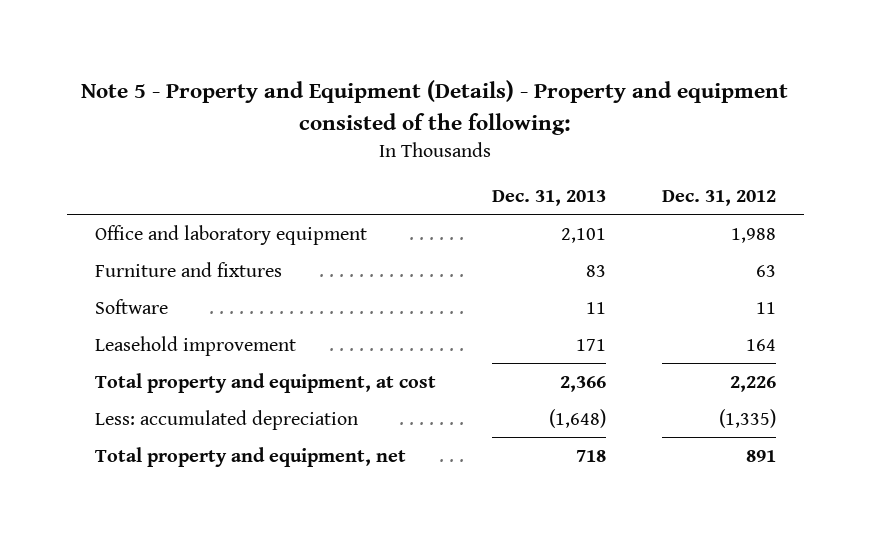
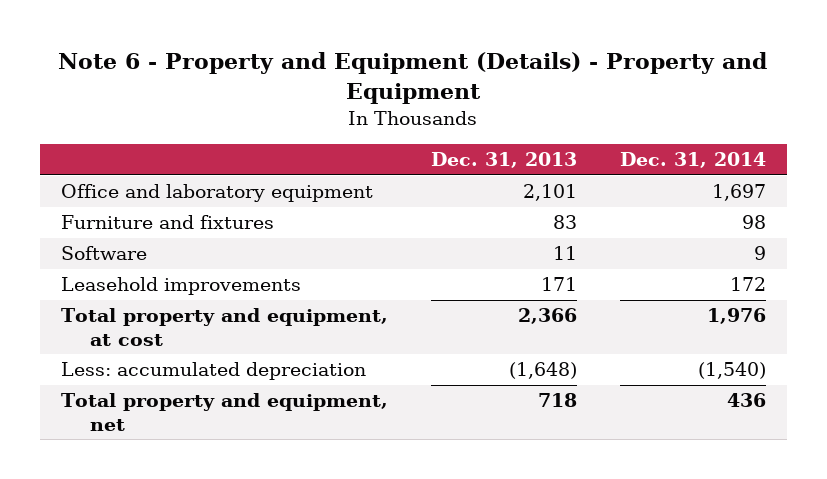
- Note 5 - Property and Equipment (Details) - Property and equipment consisted of the following:
+ Note 6 - Property and Equipment (Details) - Property and Equipment
- | Dec. 31, 2013 | Dec. 31, 2012
+ | Dec. 31, 2013 | Dec. 31, 2014
- Leasehold improvement | 171 | 164
+ Leasehold improvements | 171 | 172

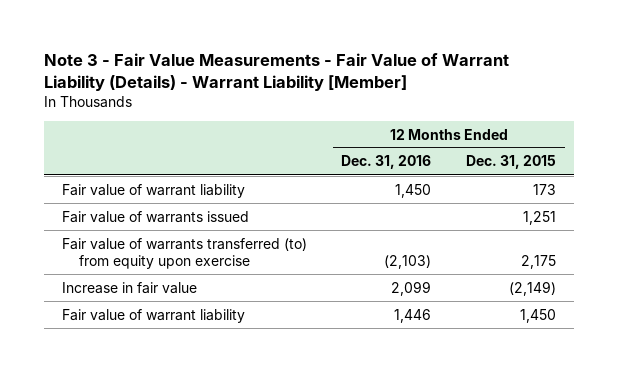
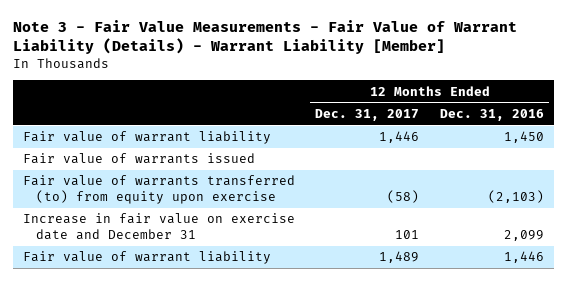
- | 12 Months Ended Dec. 31, 2016 | 12 Months Ended Dec. 31, 2015
+ | 12 Months Ended Dec. 31, 2017 | 12 Months Ended Dec. 31, 2016
- Increase in fair value | 2,099 | (2,149)
+ Increase in fair value on exercise date and December 31 | 101 | 2,099

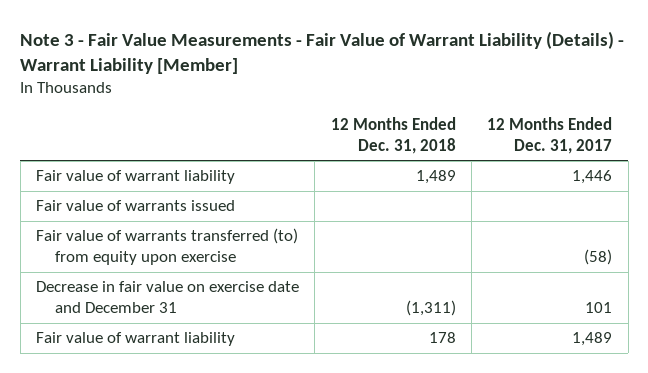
- | 12 Months Ended Dec. 31, 2017 | 12 Months Ended Dec. 31, 2016
+ | 12 Months Ended Dec. 31, 2018 | 12 Months Ended Dec. 31, 2017
- Increase in fair value on exercise date and December 31 | 101 | 2,099
+ Decrease in fair value on exercise date and December 31 | (1,311) | 101

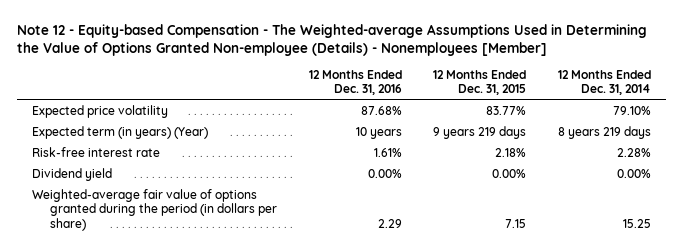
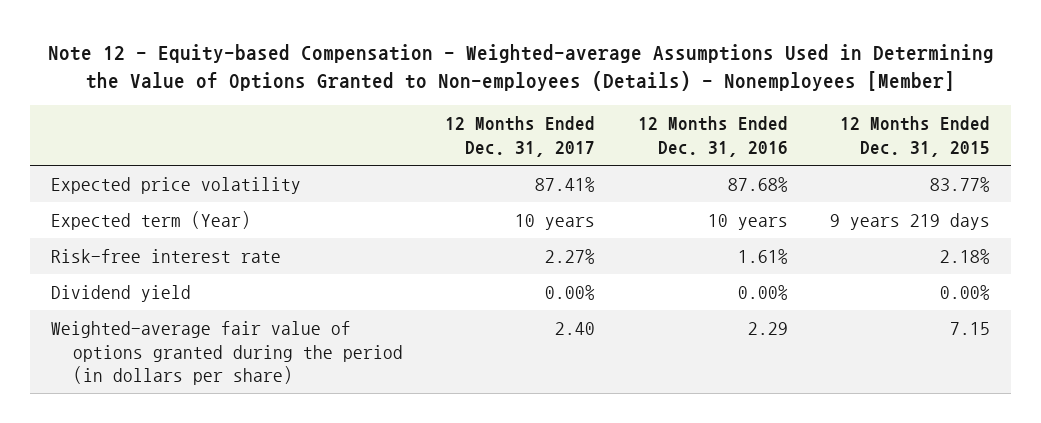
- Note 12 - Equity-based Compensation - The Weighted-average Assumptions Used in Determining the Value of Options Granted Non-employee (Details) - Nonemployees [Member]
+ Note 12 - Equity-based Compensation - Weighted-average Assumptions Used in Determining the Value of Options Granted to Non-employees (Details) - Nonemployees [Member]
- | 12 Months Ended Dec. 31, 2016 | 12 Months Ended Dec. 31, 2015 | 12 Months Ended Dec. 31, 2014
+ | 12 Months Ended Dec. 31, 2017 | 12 Months Ended Dec. 31, 2016 | 12 Months Ended Dec. 31, 2015
- Expected term (in years) (Year) | 10 years | 9 years 219 days | 8 years 219 days
+ Expected term (Year) | 10 years | 10 years | 9 years 219 days

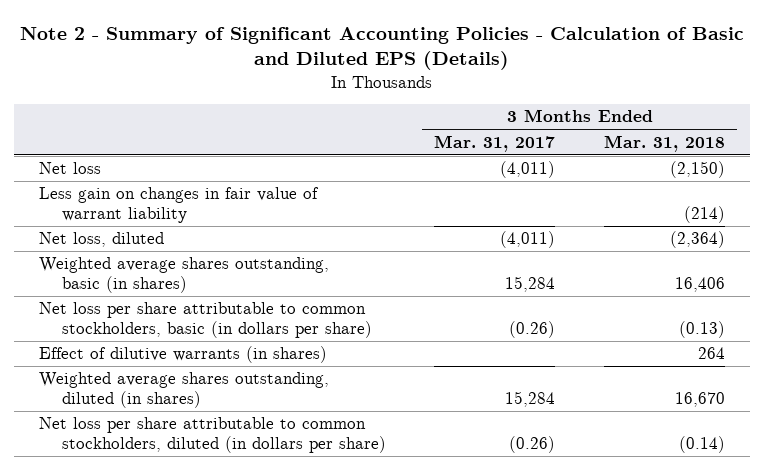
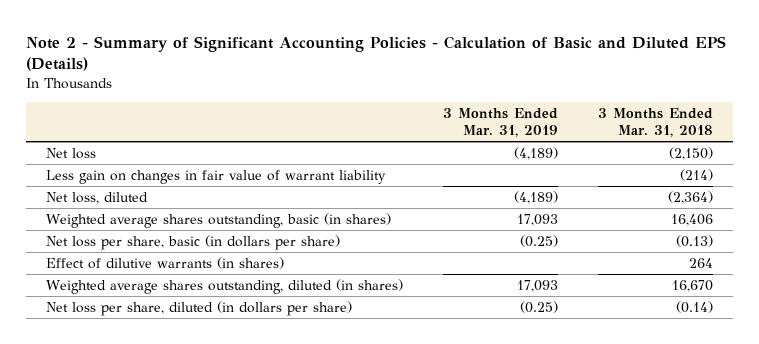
- | 3 Months Ended Mar. 31, 2017 | 3 Months Ended Mar. 31, 2018
+ | 3 Months Ended Mar. 31, 2019 | 3 Months Ended Mar. 31, 2018
- Net loss per share attributable to common stockholders, basic (in dollars per share) | (0.26) | (0.13)
+ Net loss per share, basic (in dollars per share) | (0.25) | (0.13)
- Net loss per share attributable to common stockholders, diluted (in dollars per share) | (0.26) | (0.14)
+ Net loss per share, diluted (in dollars per share) | (0.25) | (0.14)

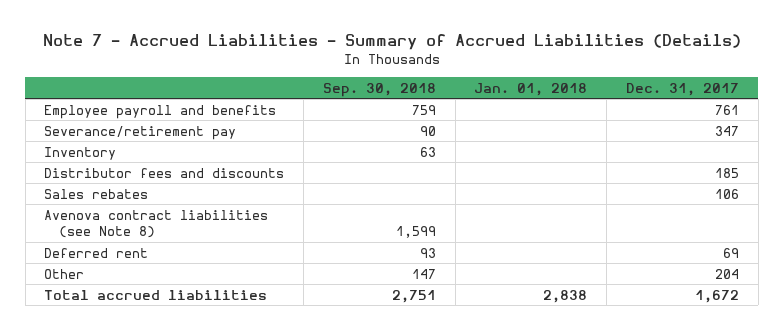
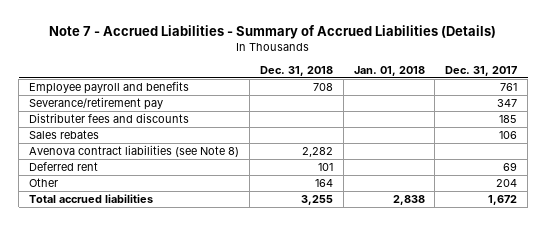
- | Sep. 30, 2018 | Jan. 01, 2018 | Dec. 31, 2017
+ | Dec. 31, 2018 | Jan. 01, 2018 | Dec. 31, 2017
- Inventory | 63 | |
- Distributor fees and discounts | | | 185
+ Distributer fees and discounts | | | 185

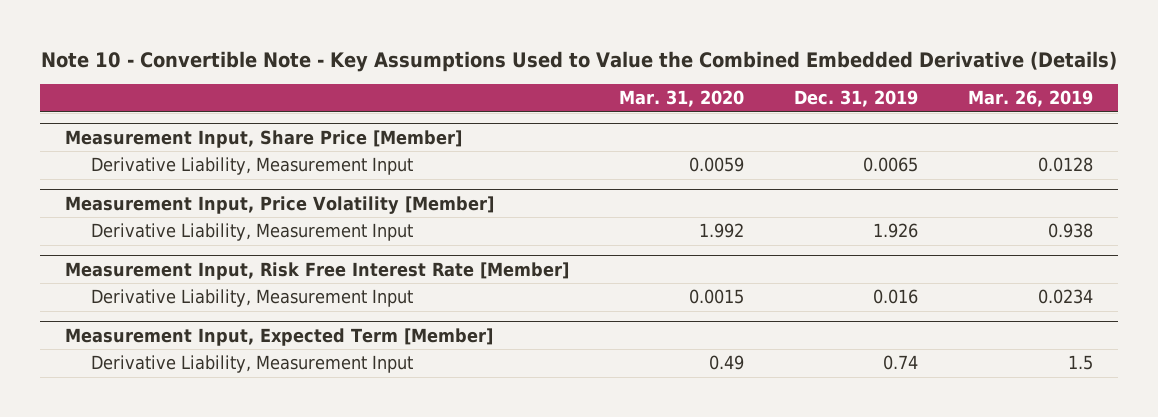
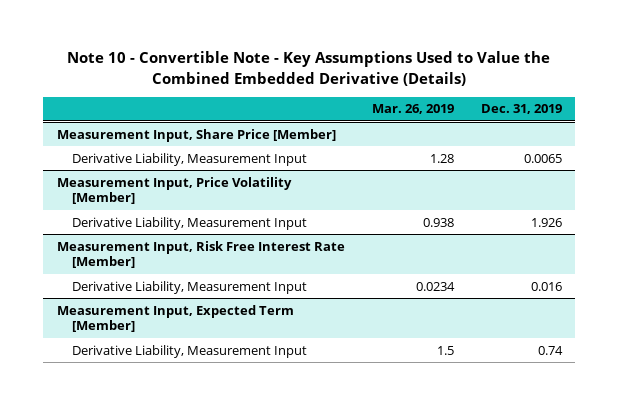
- | Mar. 31, 2020 | Dec. 31, 2019 | Mar. 26, 2019
+ | Mar. 26, 2019 | Dec. 31, 2019
@ Measurement Input, Share Price [Member]
- Derivative Liability, Measurement Input | 0.0059 | 0.0065 | 0.0128
+ Derivative Liability, Measurement Input | 1.28 | 0.0065

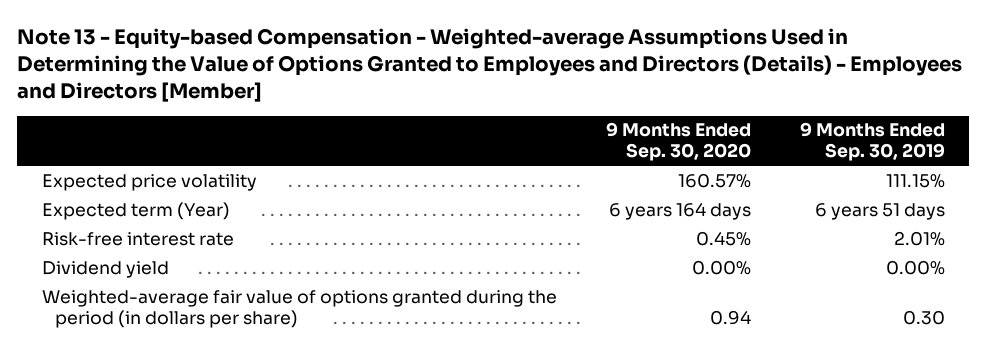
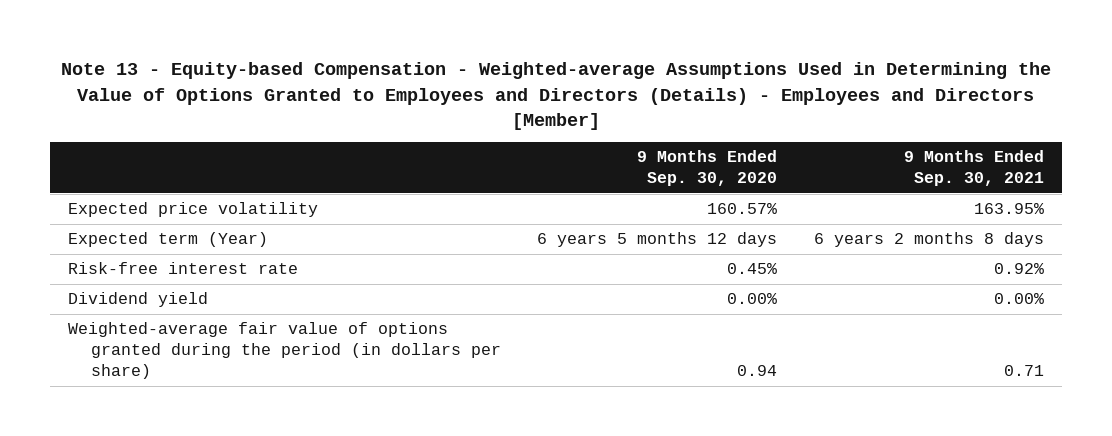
- | 9 Months Ended Sep. 30, 2020 | 9 Months Ended Sep. 30, 2019
+ | 9 Months Ended Sep. 30, 2020 | 9 Months Ended Sep. 30, 2021
- Expected term (Year) | 6 years 164 days | 6 years 51 days
+ Expected term (Year) | 6 years 5 months 12 days | 6 years 2 months 8 days

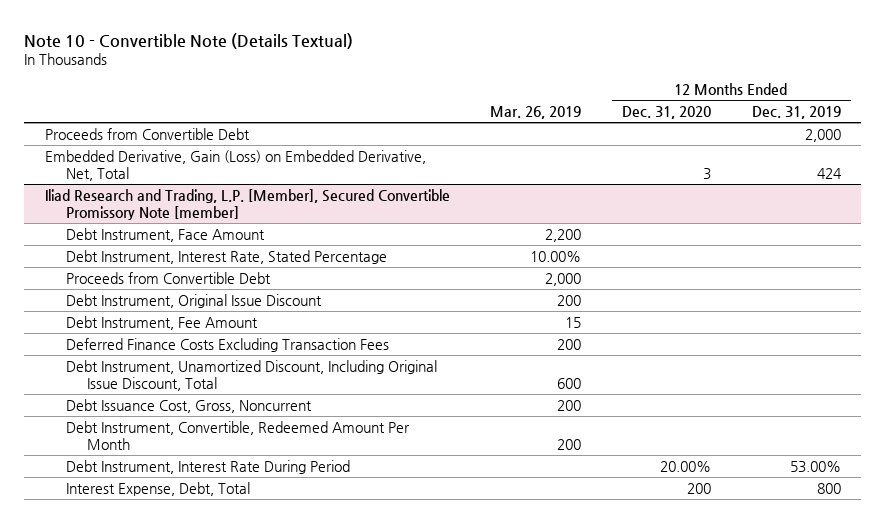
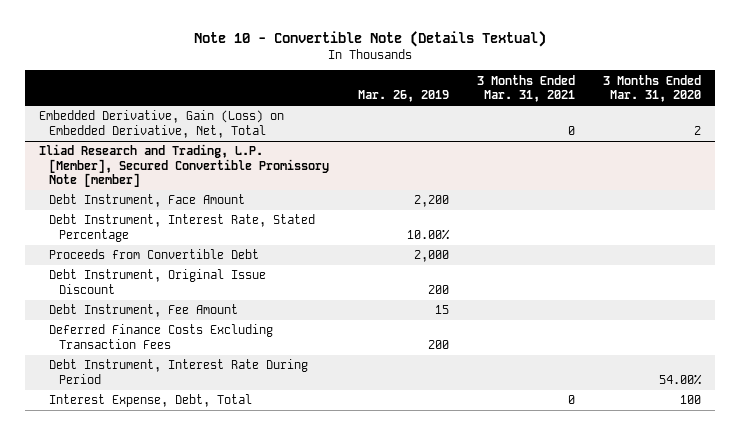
- | Mar. 26, 2019 | 12 Months Ended Dec. 31, 2020 | 12 Months Ended Dec. 31, 2019
+ | Mar. 26, 2019 | 3 Months Ended Mar. 31, 2021 | 3 Months Ended Mar. 31, 2020
- Proceeds from Convertible Debt | | | 2,000
@ Iliad Research and Trading, L.P. [Member], Secured Convertible Promissory Note [member]
- Debt Instrument, Unamortized Discount, Including Original Issue Discount, Total | 600 | |
- Debt Issuance Cost, Gross, Noncurrent | 200 | |
- Debt Instrument, Convertible, Redeemed Amount Per Month | 200 | |

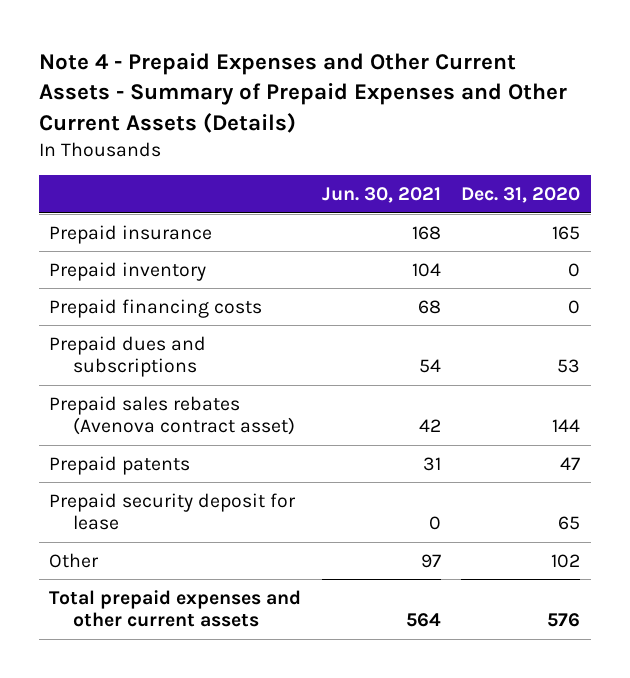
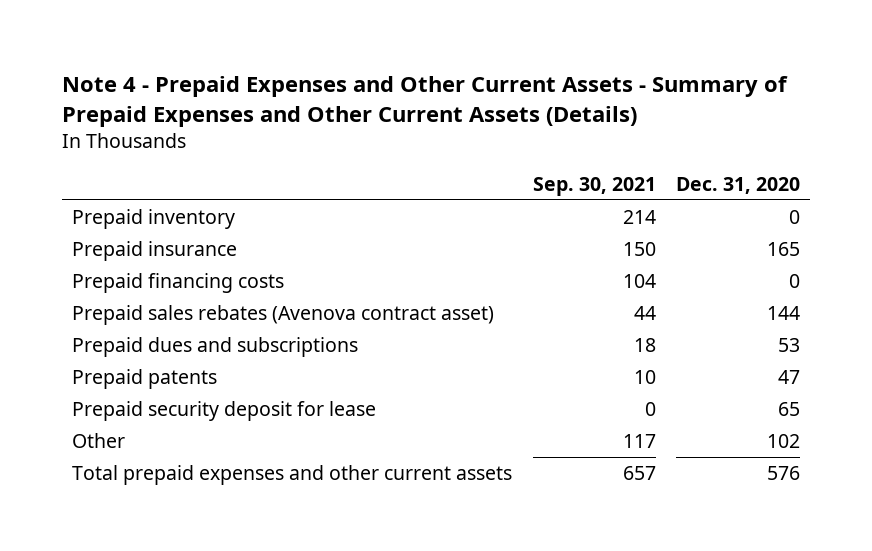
- | Jun. 30, 2021 | Dec. 31, 2020
+ | Sep. 30, 2021 | Dec. 31, 2020
moved down: Prepaid insurance | 150 | 165
moved down: Prepaid dues and subscriptions | 18 | 53

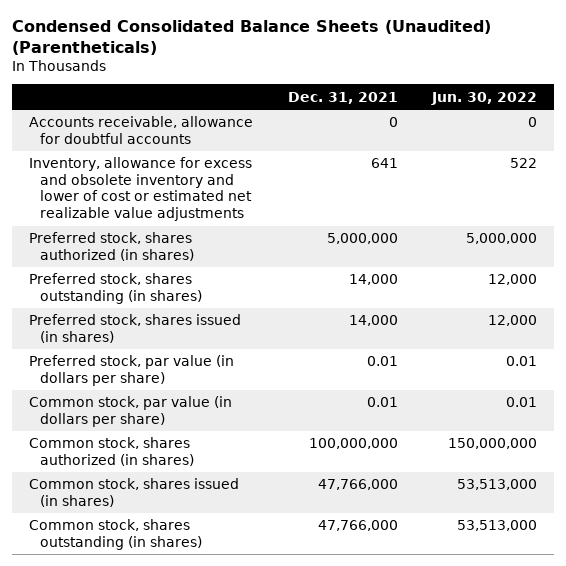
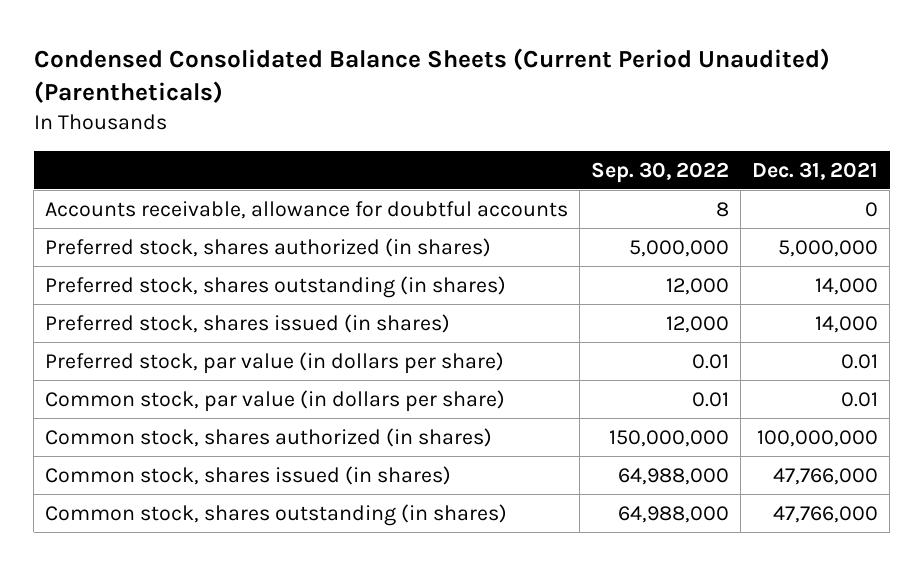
- Condensed Consolidated Balance Sheets (Unaudited) (Parentheticals)
+ Condensed Consolidated Balance Sheets (Current Period Unaudited) (Parentheticals)
- | Dec. 31, 2021 | Jun. 30, 2022
+ | Sep. 30, 2022 | Dec. 31, 2021
- Inventory, allowance for excess and obsolete inventory and lower of cost or estimated net realizable value adjustments | 641 | 522

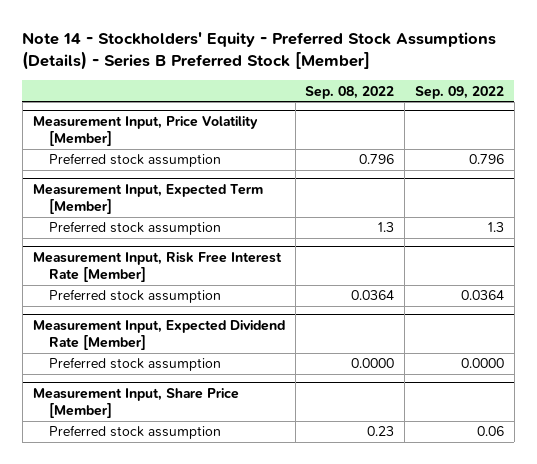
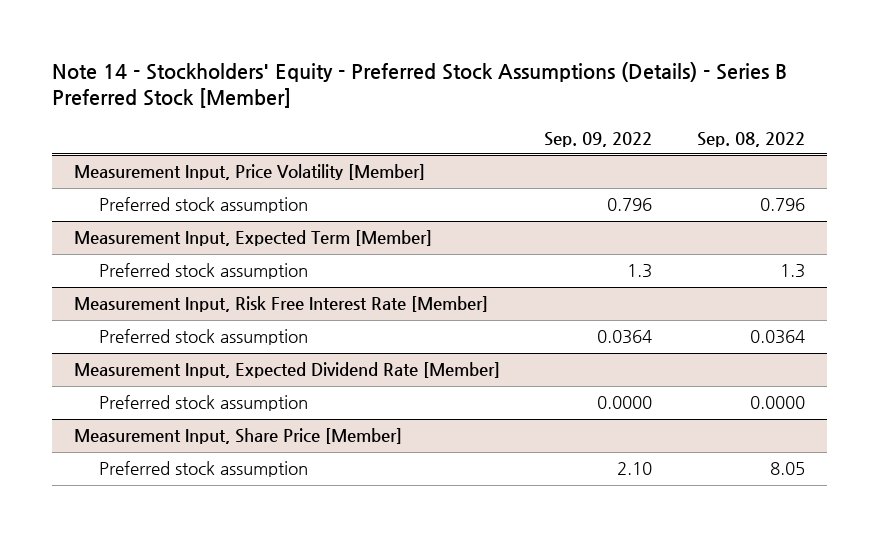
- | Sep. 08, 2022 | Sep. 09, 2022
+ | Sep. 09, 2022 | Sep. 08, 2022
@ Measurement Input, Share Price [Member]
- Preferred stock assumption | 0.23 | 0.06
+ Preferred stock assumption | 2.10 | 8.05

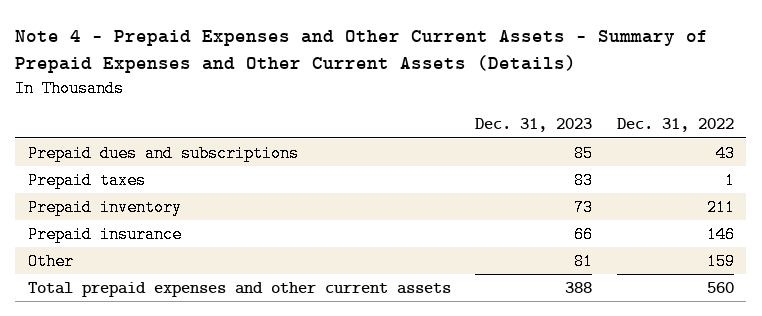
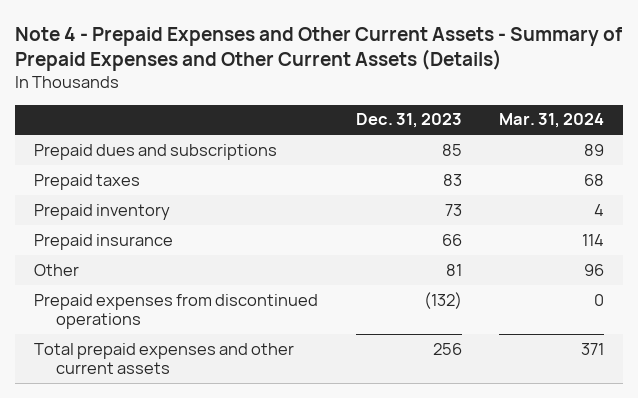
- | Dec. 31, 2023 | Dec. 31, 2022
+ | Dec. 31, 2023 | Mar. 31, 2024
- Total prepaid expenses and other current assets | 388 | 560
+ Prepaid expenses from discontinued operations | (132) | 0
+ Total prepaid expenses and other current assets | 256 | 371

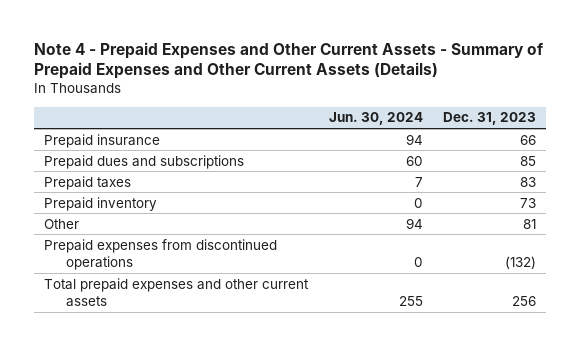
- | Dec. 31, 2023 | Mar. 31, 2024
+ | Jun. 30, 2024 | Dec. 31, 2023
moved up: Prepaid insurance | 94 | 66

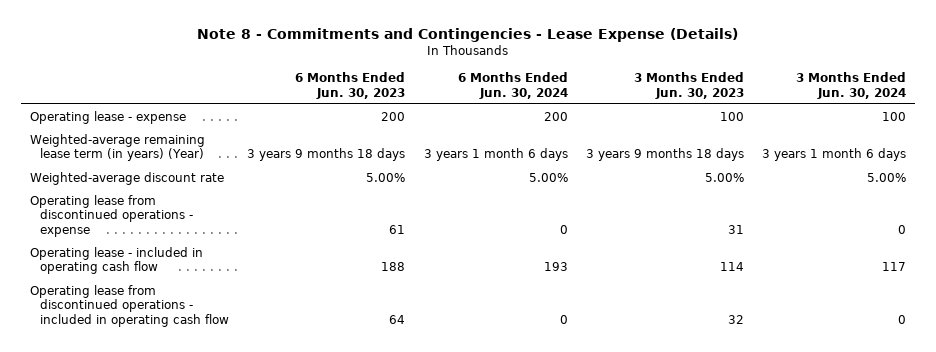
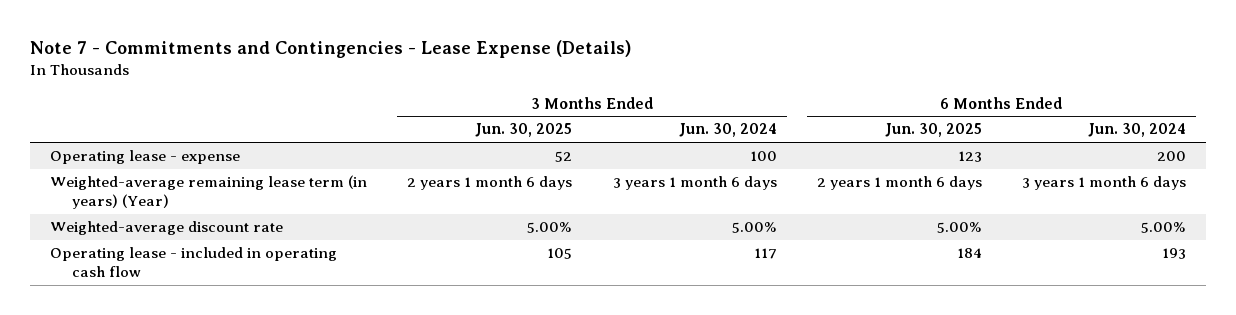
- Note 8 - Commitments and Contingencies - Lease Expense (Details)
+ Note 7 - Commitments and Contingencies - Lease Expense (Details)
- | 6 Months Ended Jun. 30, 2023 | 6 Months Ended Jun. 30, 2024 | 3 Months Ended Jun. 30, 2023 | 3 Months Ended Jun. 30, 2024
+ | 3 Months Ended Jun. 30, 2025 | 3 Months Ended Jun. 30, 2024 | 6 Months Ended Jun. 30, 2025 | 6 Months Ended Jun. 30, 2024
- Operating lease from discontinued operations - expense | 61 | 0 | 31 | 0
- Operating lease from discontinued operations - included in operating cash flow | 64 | 0 | 32 | 0

